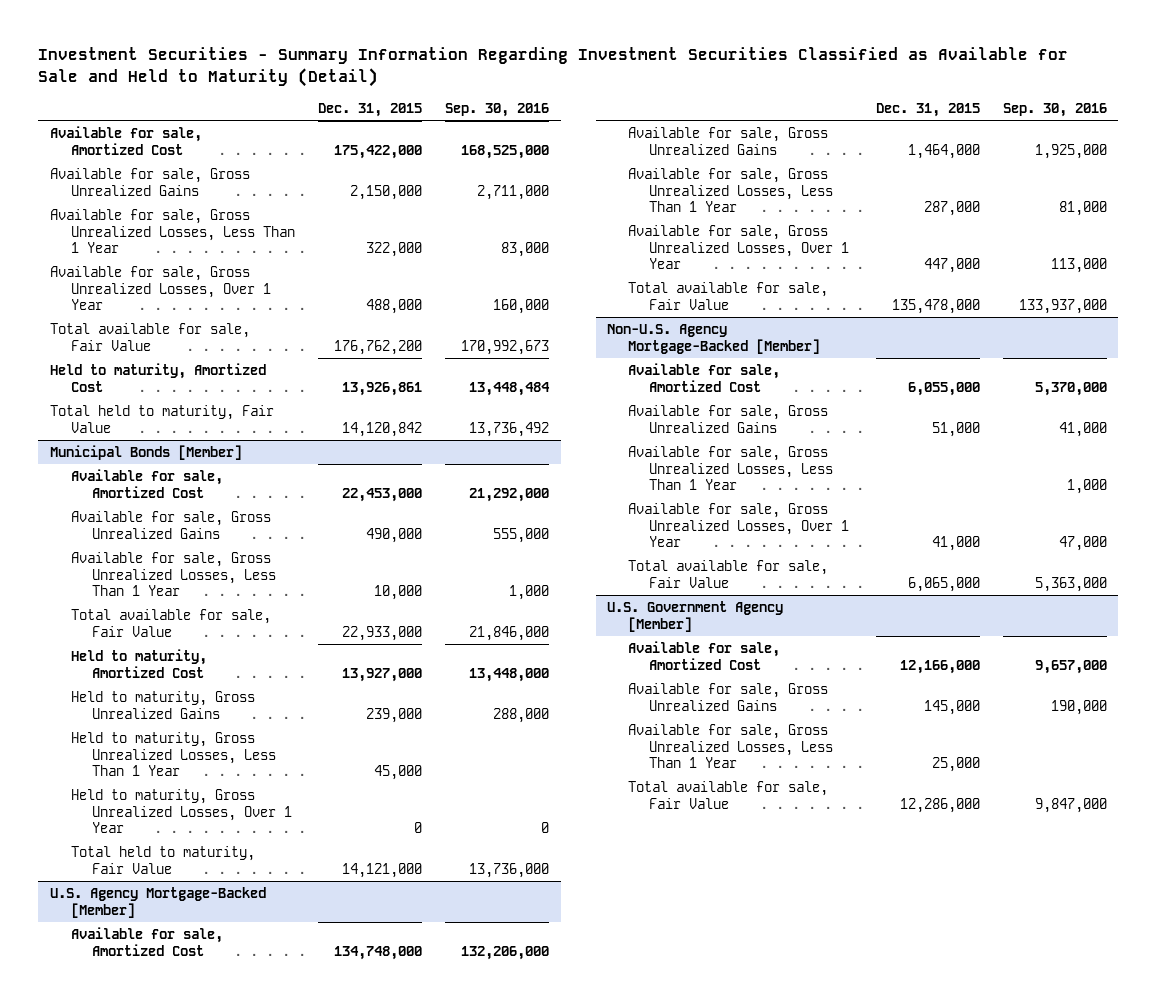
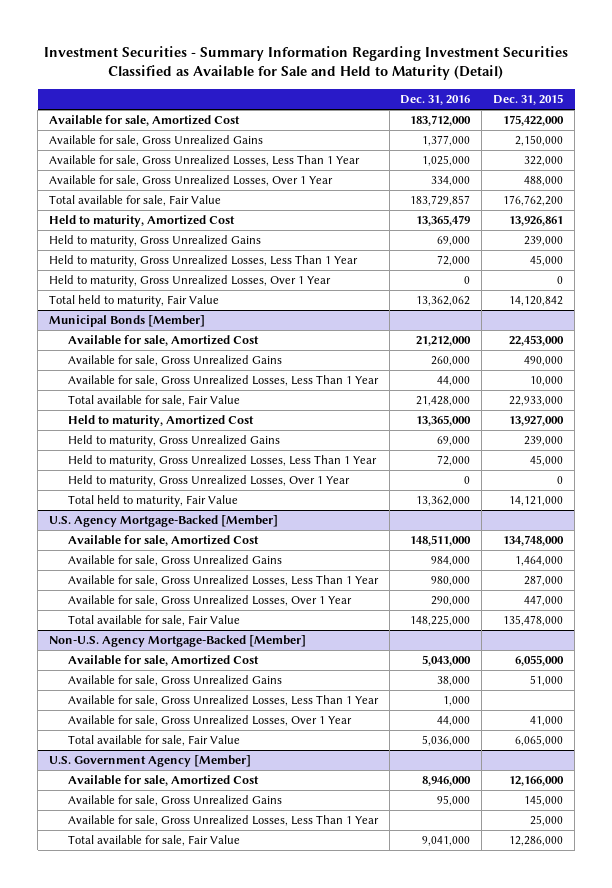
- | Dec. 31, 2015 | Sep. 30, 2016
+ | Dec. 31, 2016 | Dec. 31, 2015
+ Held to maturity, Gross Unrealized Gains | 69,000 | 239,000
+ Held to maturity, Gross Unrealized Losses, Less Than 1 Year | 72,000 | 45,000
+ Held to maturity, Gross Unrealized Losses, Over 1 Year | 0 | 0

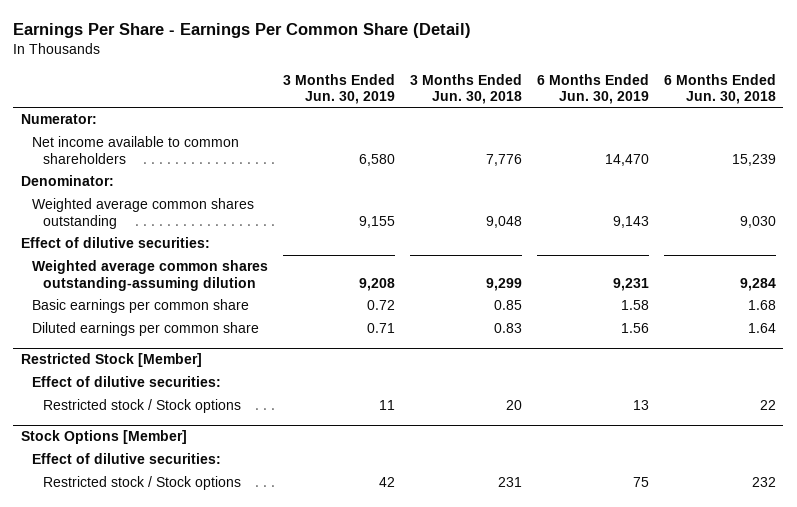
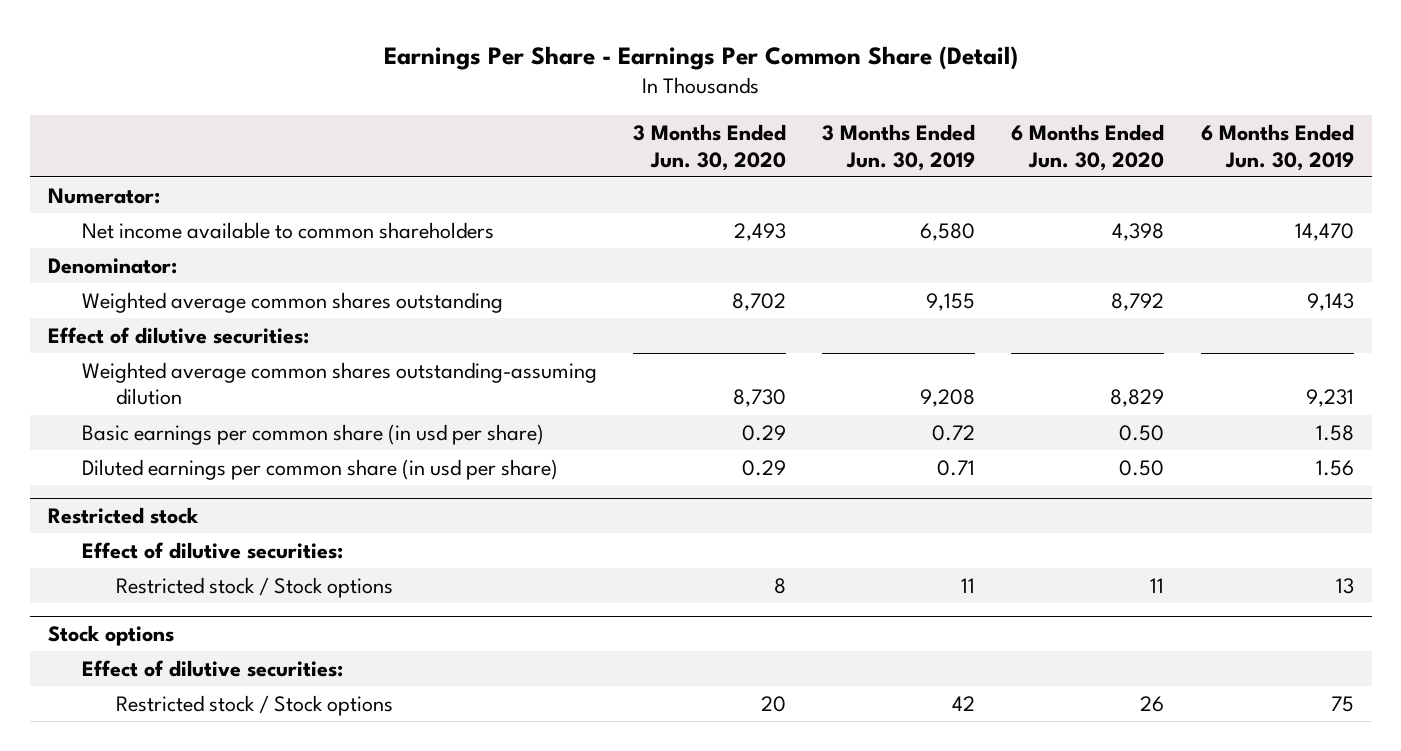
- | 3 Months Ended Jun. 30, 2019 | 3 Months Ended Jun. 30, 2018 | 6 Months Ended Jun. 30, 2019 | 6 Months Ended Jun. 30, 2018
+ | 3 Months Ended Jun. 30, 2020 | 3 Months Ended Jun. 30, 2019 | 6 Months Ended Jun. 30, 2020 | 6 Months Ended Jun. 30, 2019
- Basic earnings per common share | 0.72 | 0.85 | 1.58 | 1.68
- Diluted earnings per common share | 0.71 | 0.83 | 1.56 | 1.64
- Restricted Stock [Member]
+ Basic earnings per common share (in usd per share) | 0.29 | 0.72 | 0.50 | 1.58
+ Diluted earnings per common share (in usd per share) | 0.29 | 0.71 | 0.50 | 1.56
+ Restricted stock
- Stock Options [Member]
+ Stock options

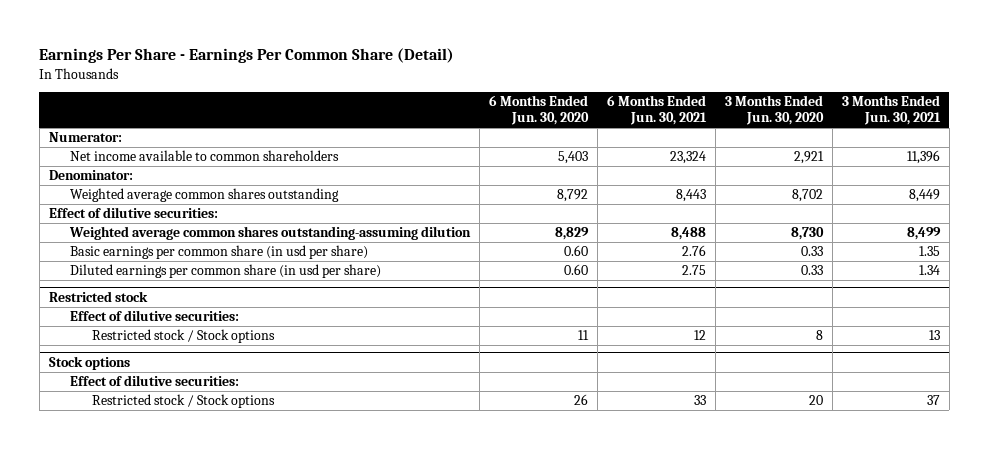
- | 3 Months Ended Jun. 30, 2020 | 3 Months Ended Jun. 30, 2019 | 6 Months Ended Jun. 30, 2020 | 6 Months Ended Jun. 30, 2019
+ | 6 Months Ended Jun. 30, 2020 | 6 Months Ended Jun. 30, 2021 | 3 Months Ended Jun. 30, 2020 | 3 Months Ended Jun. 30, 2021
- Net income available to common shareholders | 2,493 | 6,580 | 4,398 | 14,470
+ Net income available to common shareholders | 5,403 | 23,324 | 2,921 | 11,396
- Basic earnings per common share (in usd per share) | 0.29 | 0.72 | 0.50 | 1.58
- Diluted earnings per common share (in usd per share) | 0.29 | 0.71 | 0.50 | 1.56
+ Basic earnings per common share (in usd per share) | 0.60 | 2.76 | 0.33 | 1.35
+ Diluted earnings per common share (in usd per share) | 0.60 | 2.75 | 0.33 | 1.34

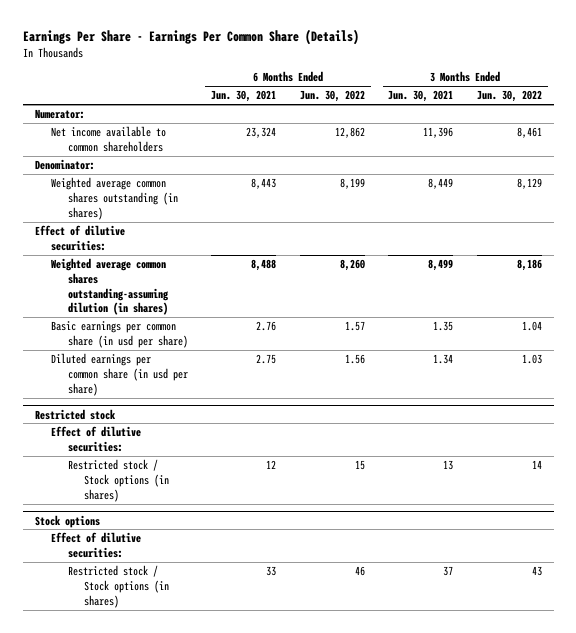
- Earnings Per Share - Earnings Per Common Share (Detail)
+ Earnings Per Share - Earnings Per Common Share (Details)
- | 6 Months Ended Jun. 30, 2020 | 6 Months Ended Jun. 30, 2021 | 3 Months Ended Jun. 30, 2020 | 3 Months Ended Jun. 30, 2021
+ | 6 Months Ended Jun. 30, 2021 | 6 Months Ended Jun. 30, 2022 | 3 Months Ended Jun. 30, 2021 | 3 Months Ended Jun. 30, 2022
- Weighted average common shares outstanding | 8,792 | 8,443 | 8,702 | 8,449
+ Weighted average common shares outstanding (in shares) | 8,443 | 8,199 | 8,449 | 8,129
- Weighted average common shares outstanding-assuming dilution | 8,829 | 8,488 | 8,730 | 8,499
+ Weighted average common shares outstanding-assuming dilution (in shares) | 8,488 | 8,260 | 8,499 | 8,186
@ Restricted stock
- Restricted stock / Stock options | 11 | 12 | 8 | 13
+ Restricted stock / Stock options (in shares) | 12 | 15 | 13 | 14
@ Stock options
- Restricted stock / Stock options | 26 | 33 | 20 | 37
+ Restricted stock / Stock options (in shares) | 33 | 46 | 37 | 43

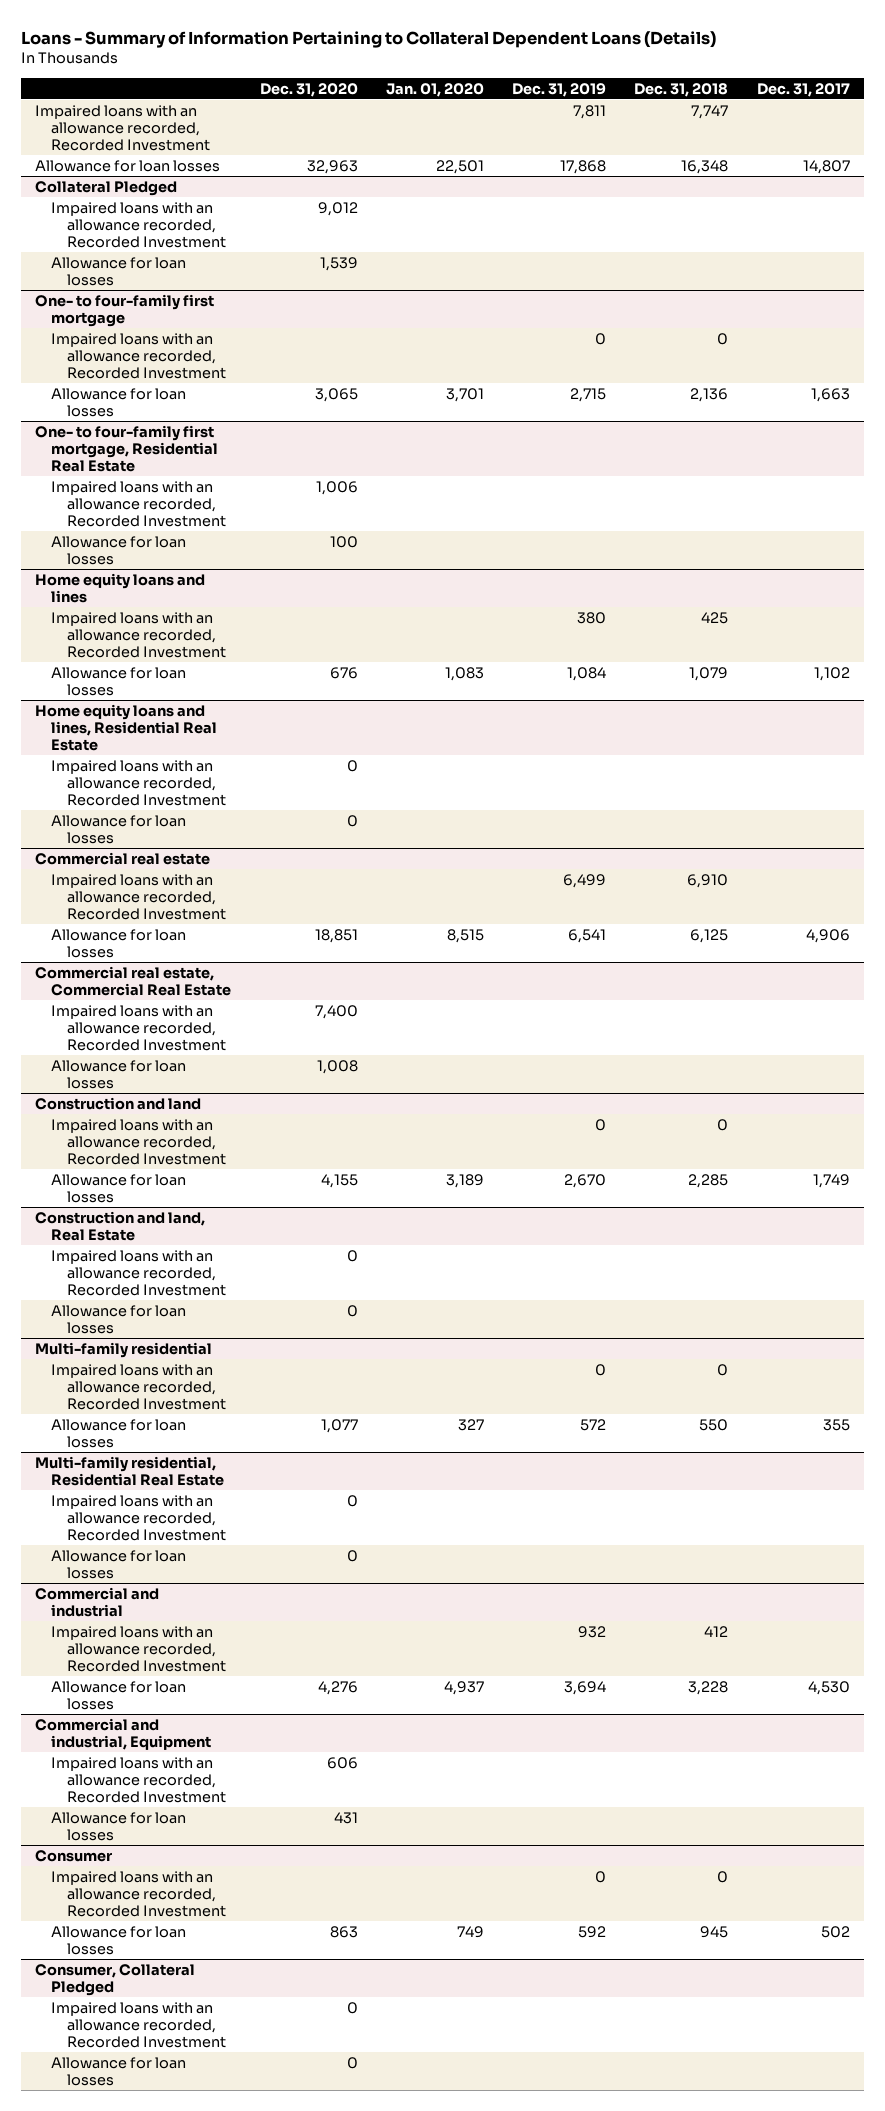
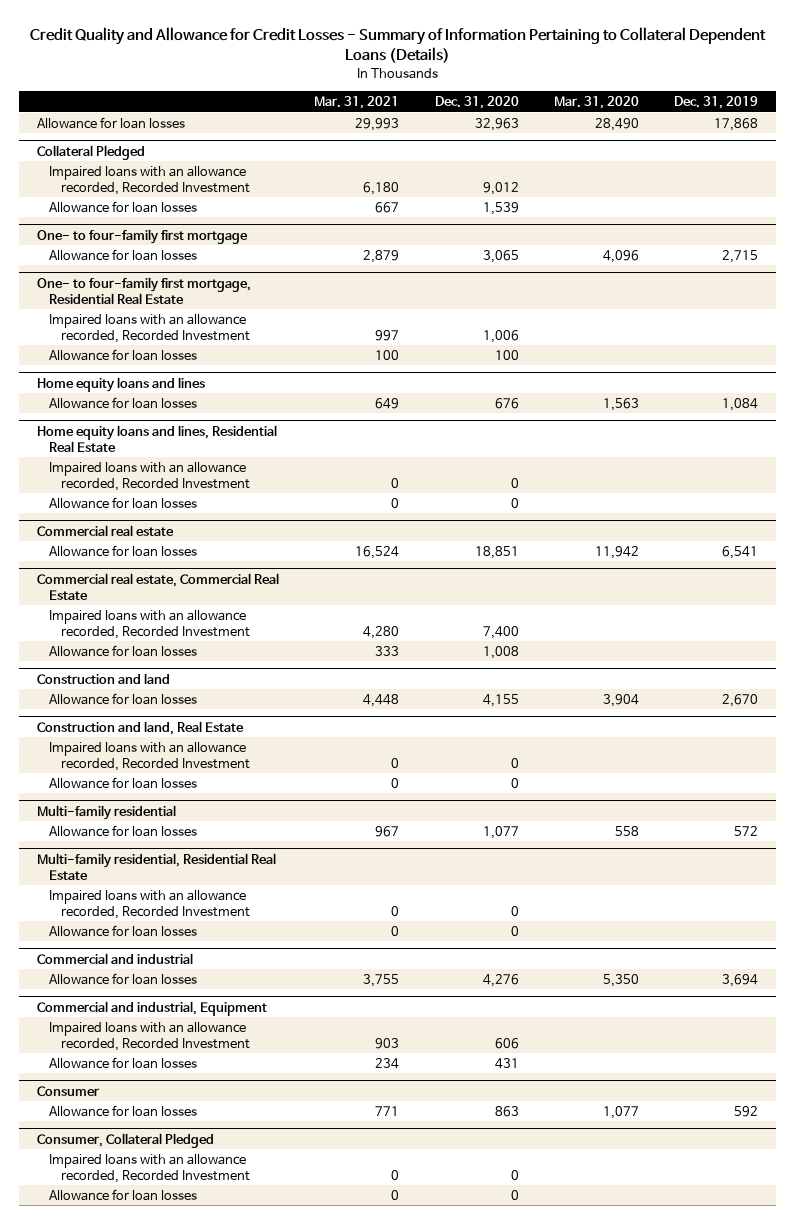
- Loans - Summary of Information Pertaining to Collateral Dependent Loans (Details)
+ Credit Quality and Allowance for Credit Losses - Summary of Information Pertaining to Collateral Dependent Loans (Details)
- | Dec. 31, 2020 | Jan. 01, 2020 | Dec. 31, 2019 | Dec. 31, 2018 | Dec. 31, 2017
+ | Mar. 31, 2021 | Dec. 31, 2020 | Mar. 31, 2020 | Dec. 31, 2019
- Impaired loans with an allowance recorded, Recorded Investment | | | 7,811 | 7,747 |
@ One- to four-family first mortgage
- Impaired loans with an allowance recorded, Recorded Investment | | | 0 | 0 |
@ Home equity loans and lines
- Impaired loans with an allowance recorded, Recorded Investment | | | 380 | 425 |
@ Commercial real estate
- Impaired loans with an allowance recorded, Recorded Investment | | | 6,499 | 6,910 |
@ Construction and land
- Impaired loans with an allowance recorded, Recorded Investment | | | 0 | 0 |
@ Multi-family residential
- Impaired loans with an allowance recorded, Recorded Investment | | | 0 | 0 |
@ Commercial and industrial
- Impaired loans with an allowance recorded, Recorded Investment | | | 932 | 412 |
@ Consumer
- Impaired loans with an allowance recorded, Recorded Investment | | | 0 | 0 |

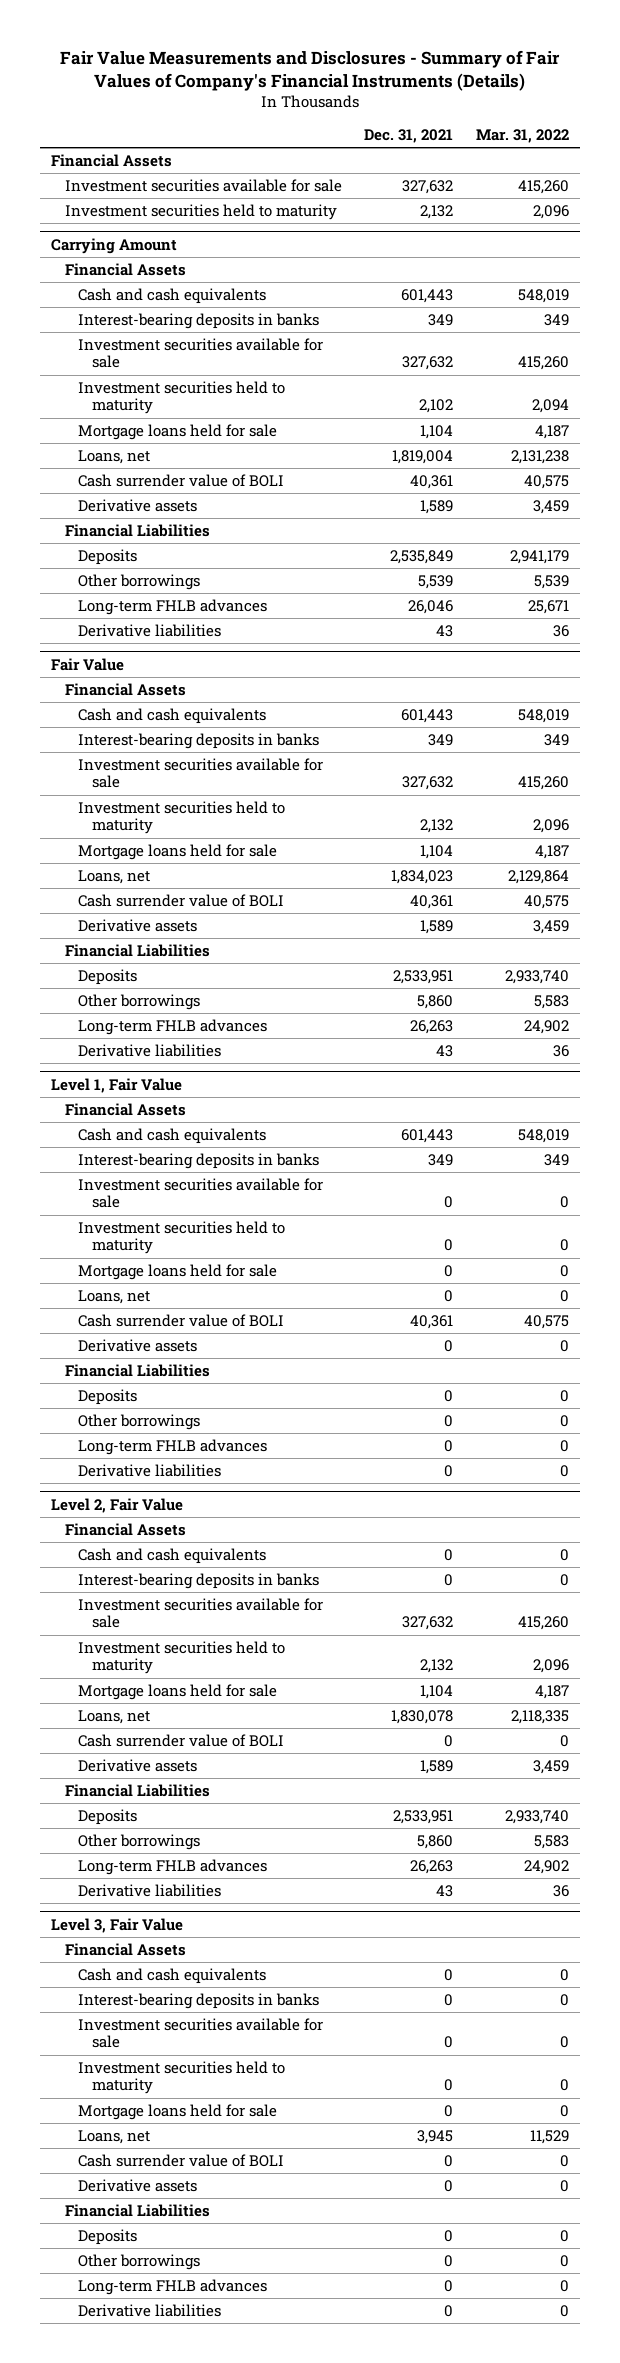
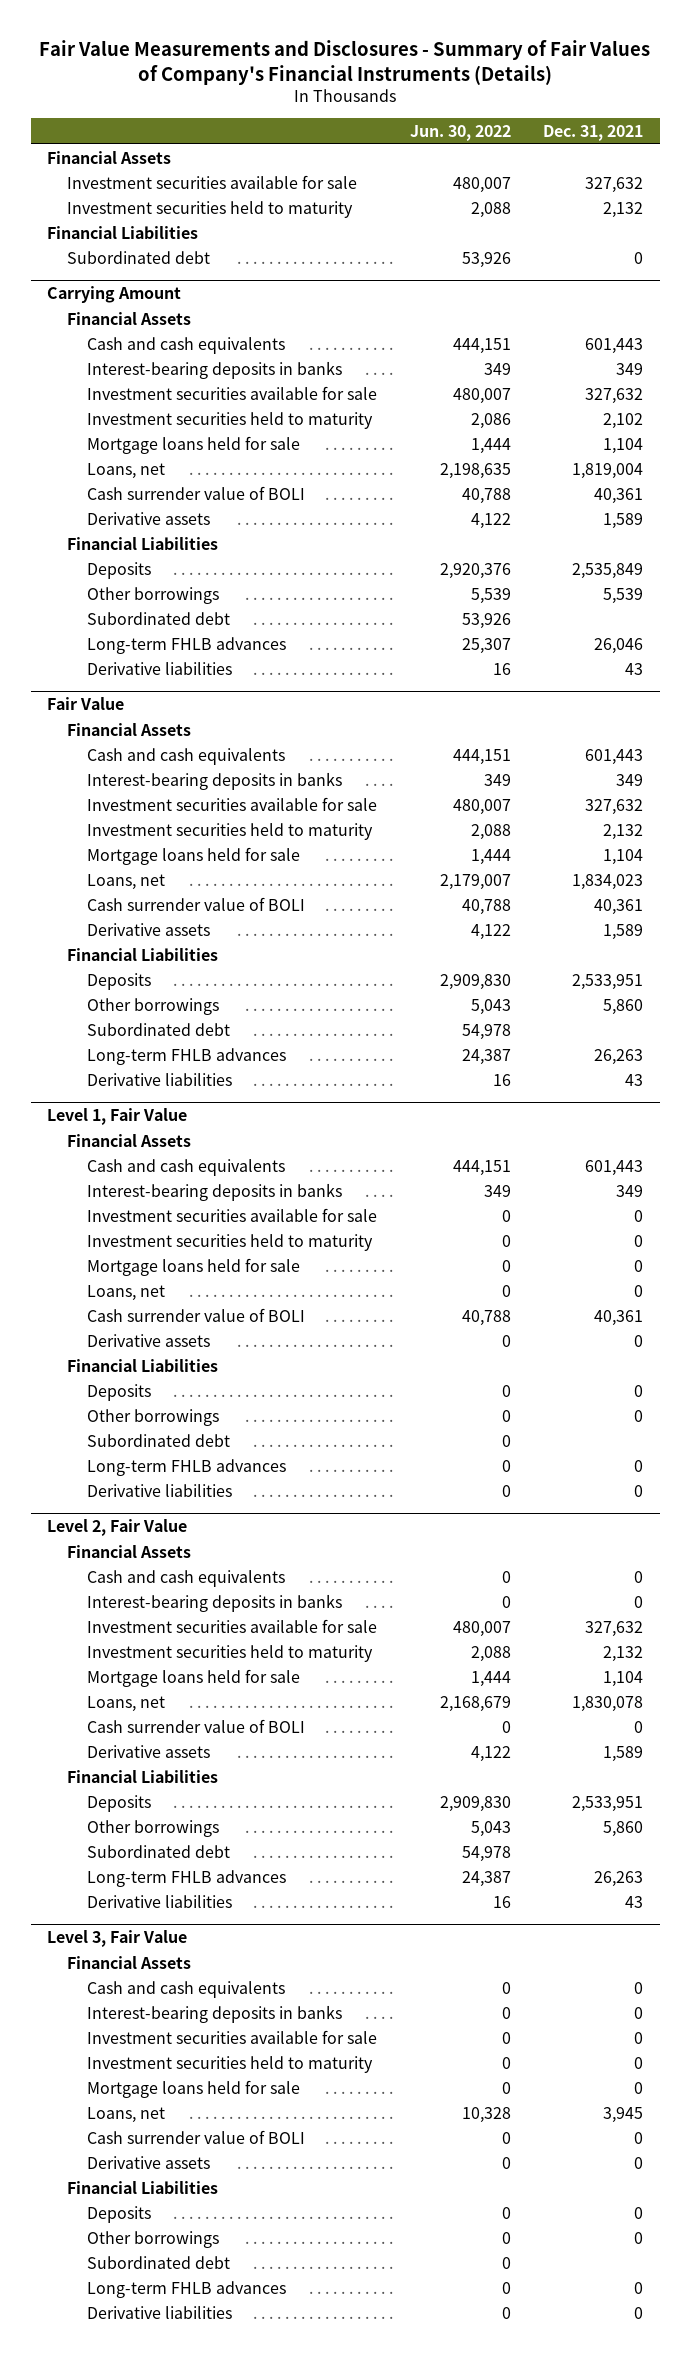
- | Dec. 31, 2021 | Mar. 31, 2022
+ | Jun. 30, 2022 | Dec. 31, 2021
+ Financial Liabilities
+ Subordinated debt | 53,926 | 0
@ Carrying Amount
+ Subordinated debt | 53,926 |
@ Fair Value
+ Subordinated debt | 54,978 |
@ Level 1, Fair Value
+ Subordinated debt | 0 |
@ Level 2, Fair Value
+ Subordinated debt | 54,978 |
@ Level 3, Fair Value
+ Subordinated debt | 0 |

